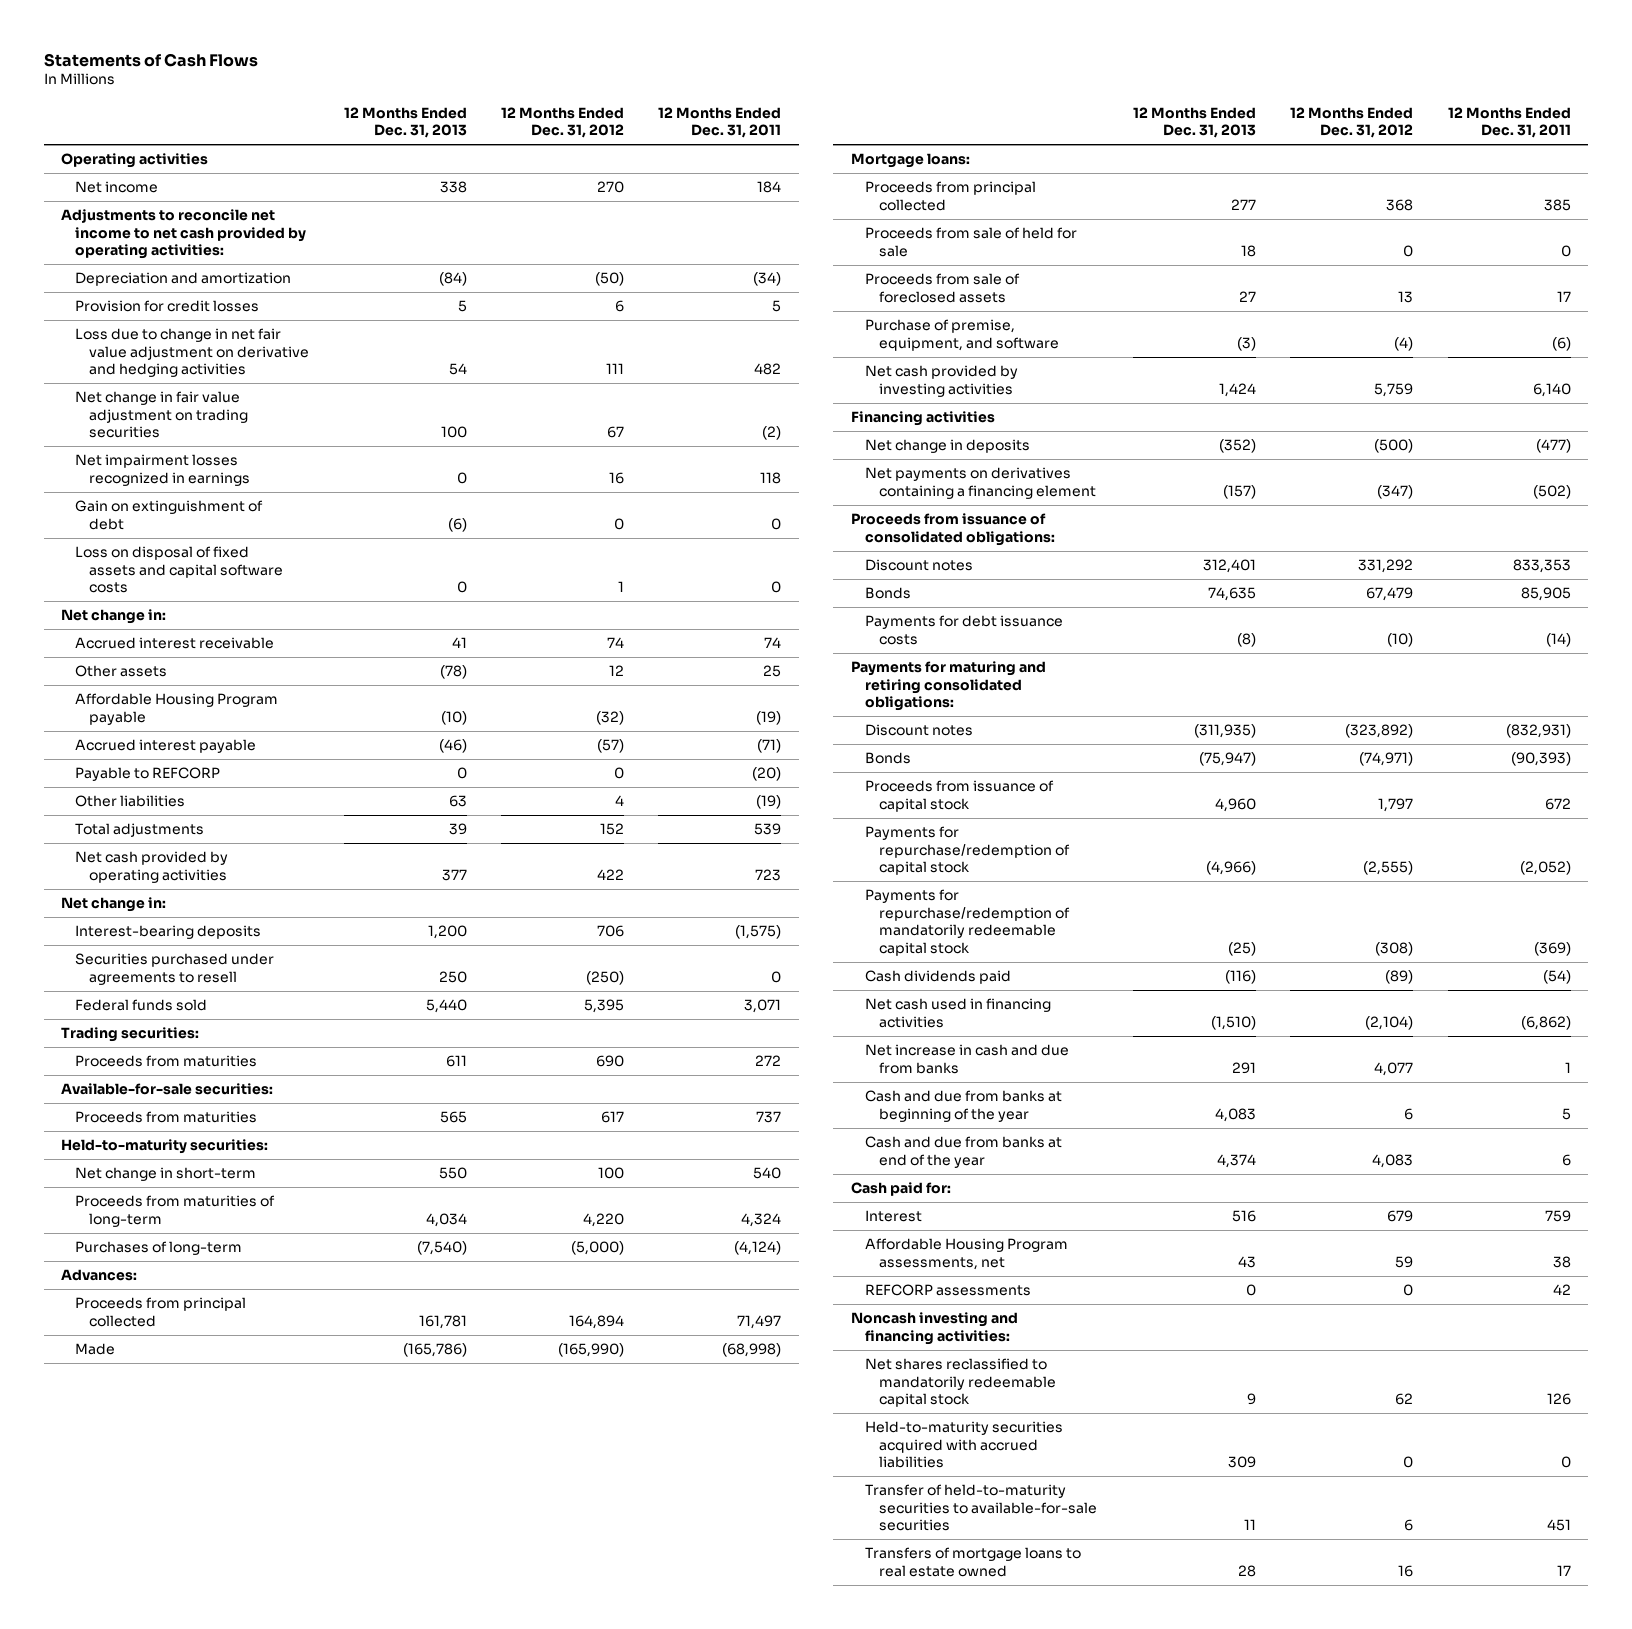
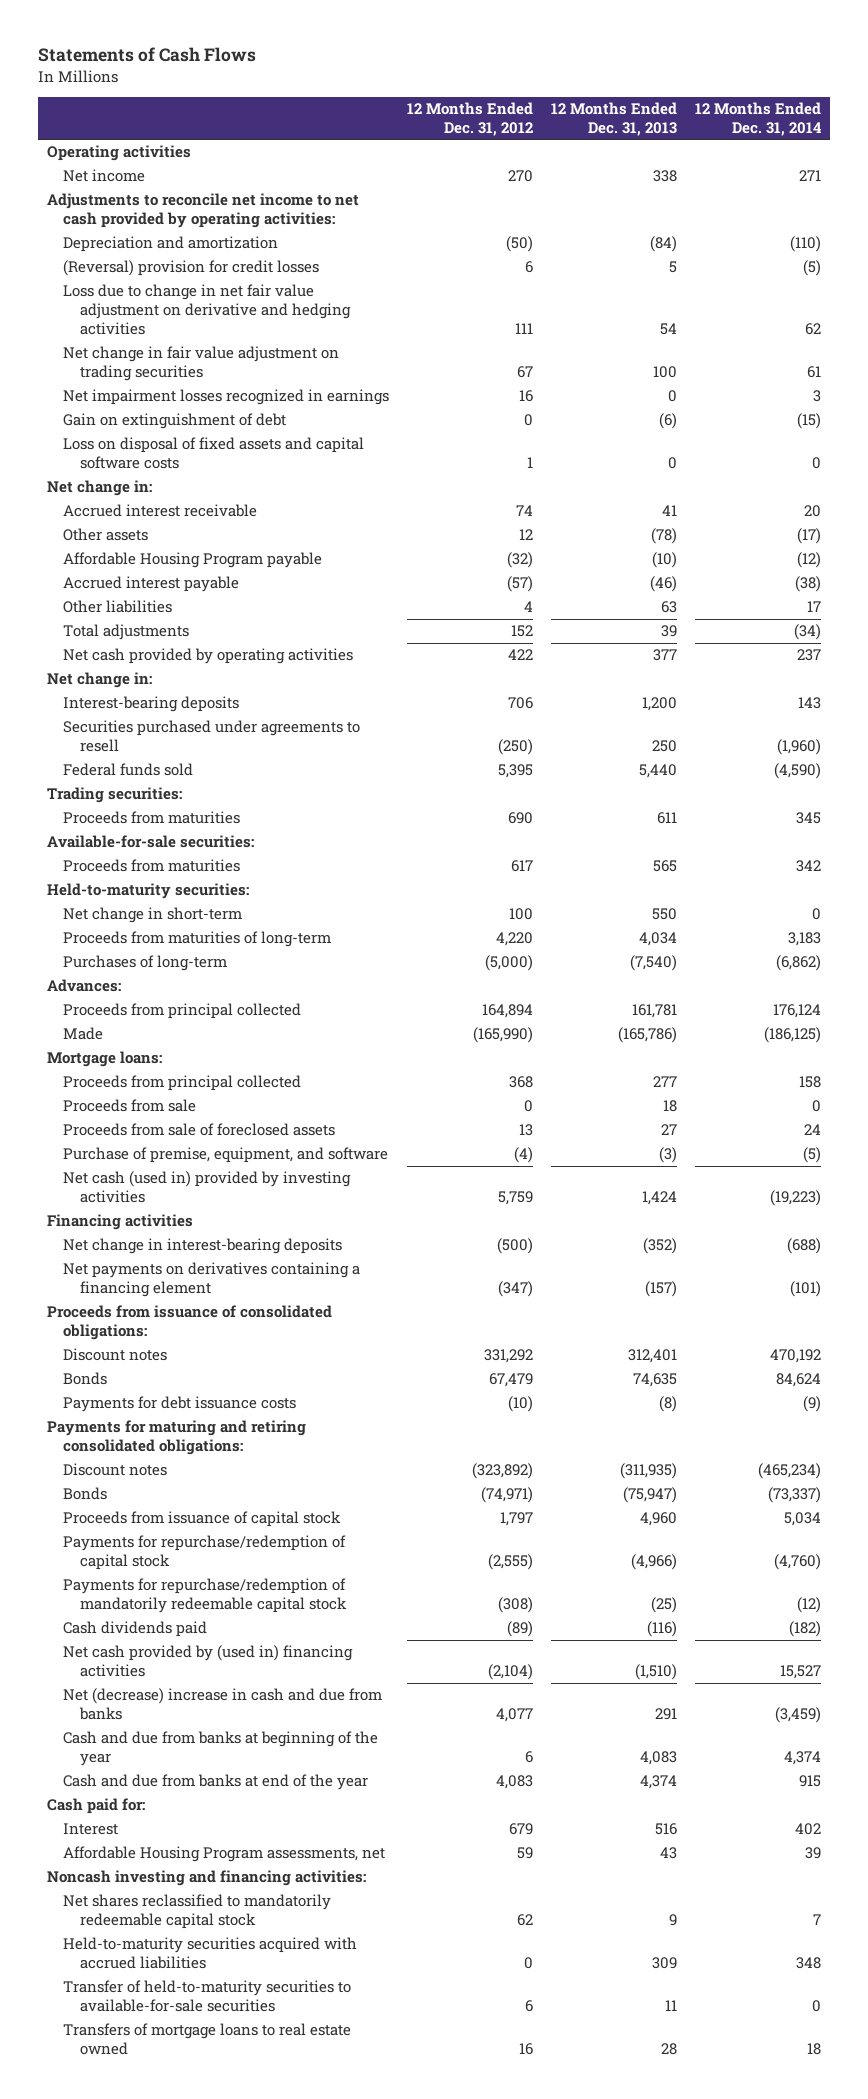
- | 12 Months Ended Dec. 31, 2013 | 12 Months Ended Dec. 31, 2012 | 12 Months Ended Dec. 31, 2011
+ | 12 Months Ended Dec. 31, 2012 | 12 Months Ended Dec. 31, 2013 | 12 Months Ended Dec. 31, 2014
- Provision for credit losses | 5 | 6 | 5
+ (Reversal) provision for credit losses | 6 | 5 | (5)
- Payable to REFCORP | 0 | 0 | (20)
- Proceeds from sale of held for sale | 18 | 0 | 0
+ Proceeds from sale | 0 | 18 | 0
- Net cash provided by investing activities | 1,424 | 5,759 | 6,140
+ Net cash (used in) provided by investing activities | 5,759 | 1,424 | (19,223)
- Net change in deposits | (352) | (500) | (477)
+ Net change in interest-bearing deposits | (500) | (352) | (688)
- Net cash used in financing activities | (1,510) | (2,104) | (6,862)
- Net increase in cash and due from banks | 291 | 4,077 | 1
+ Net cash provided by (used in) financing activities | (2,104) | (1,510) | 15,527
+ Net (decrease) increase in cash and due from banks | 4,077 | 291 | (3,459)
- REFCORP assessments | 0 | 0 | 42

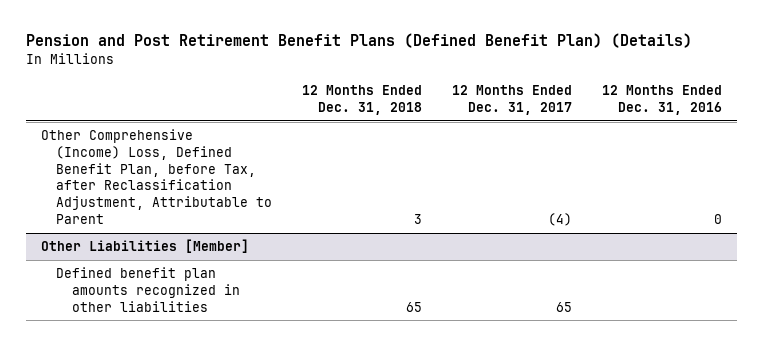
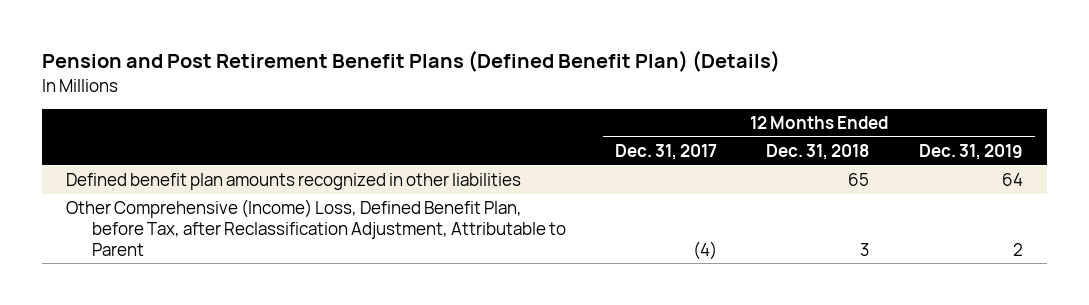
- | 12 Months Ended Dec. 31, 2018 | 12 Months Ended Dec. 31, 2017 | 12 Months Ended Dec. 31, 2016
+ | 12 Months Ended Dec. 31, 2017 | 12 Months Ended Dec. 31, 2018 | 12 Months Ended Dec. 31, 2019
+ Defined benefit plan amounts recognized in other liabilities | | 65 | 64
- Other Liabilities [Member]
- Defined benefit plan amounts recognized in other liabilities | 65 | 65 |

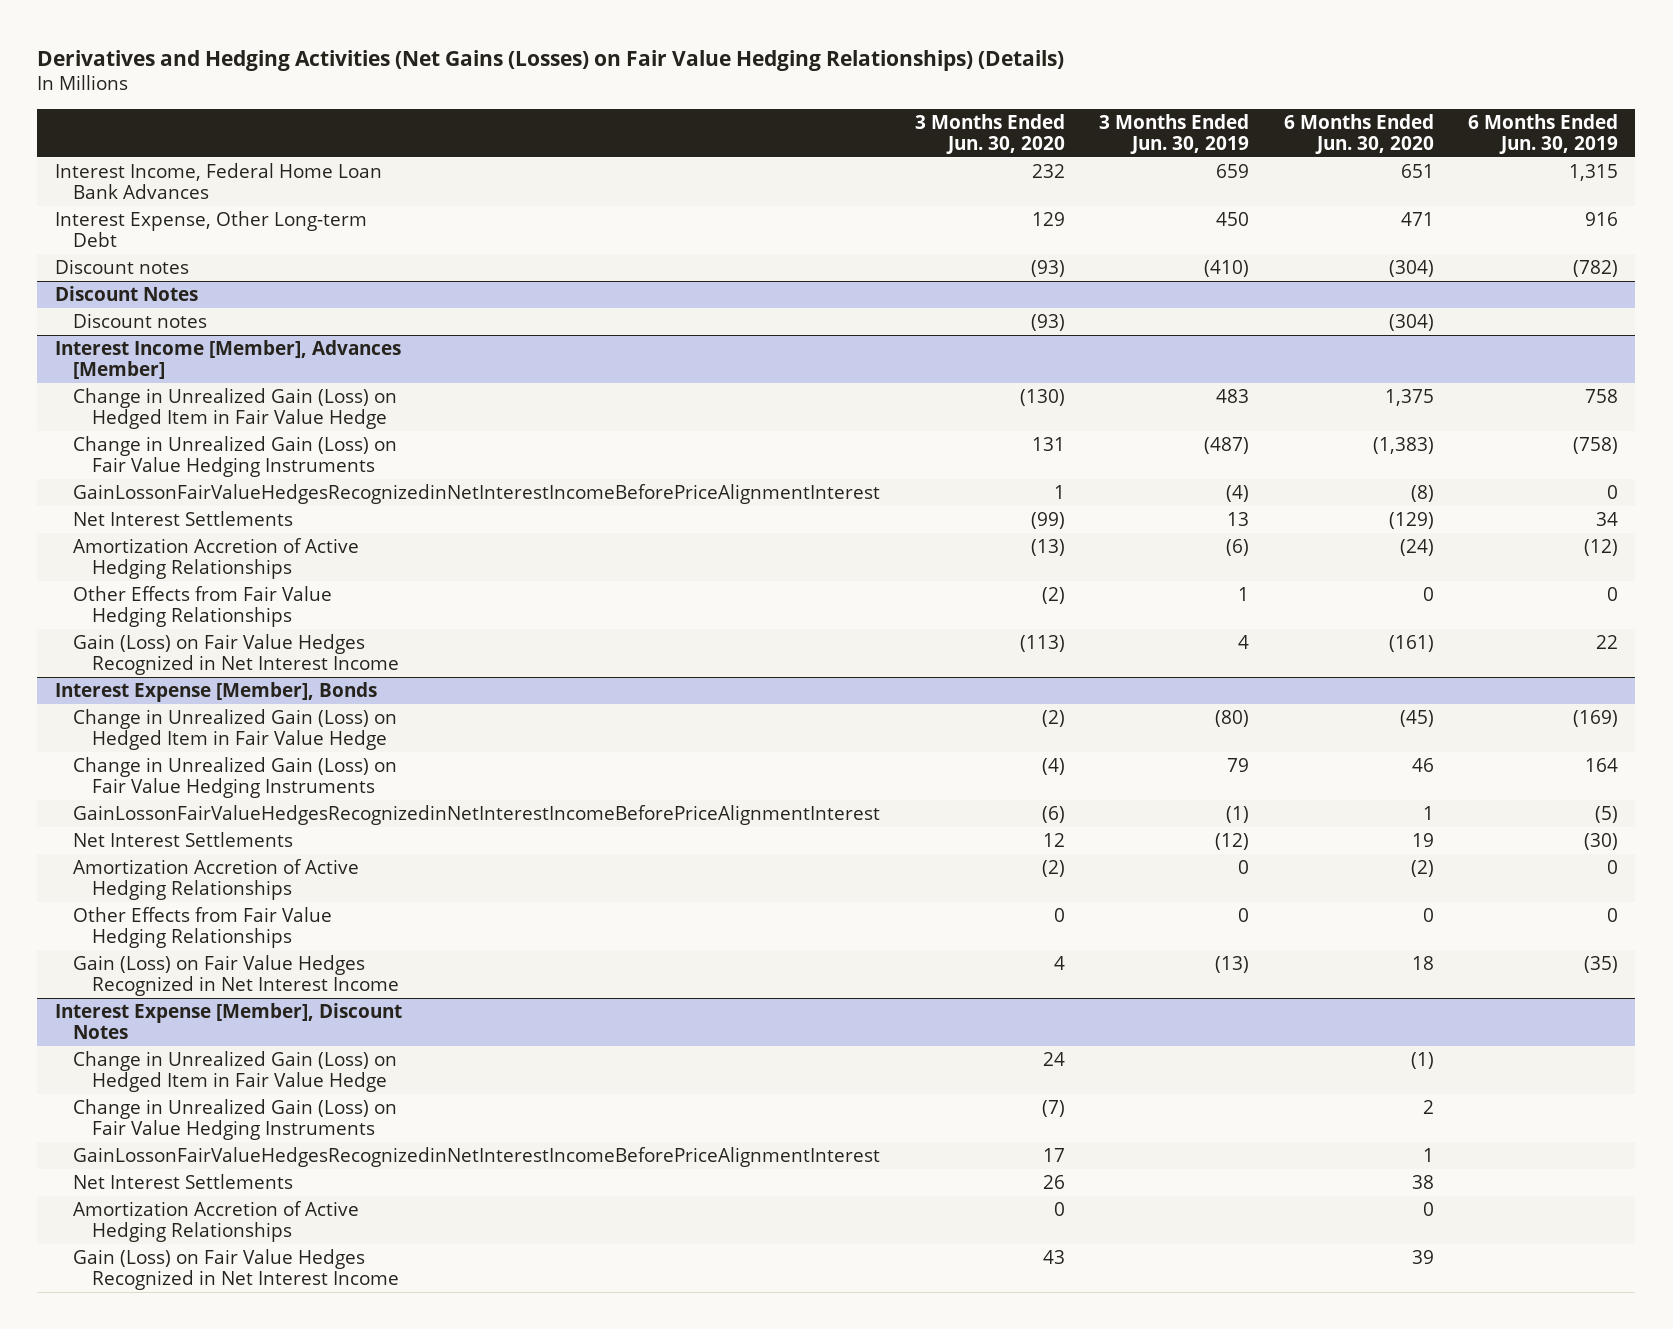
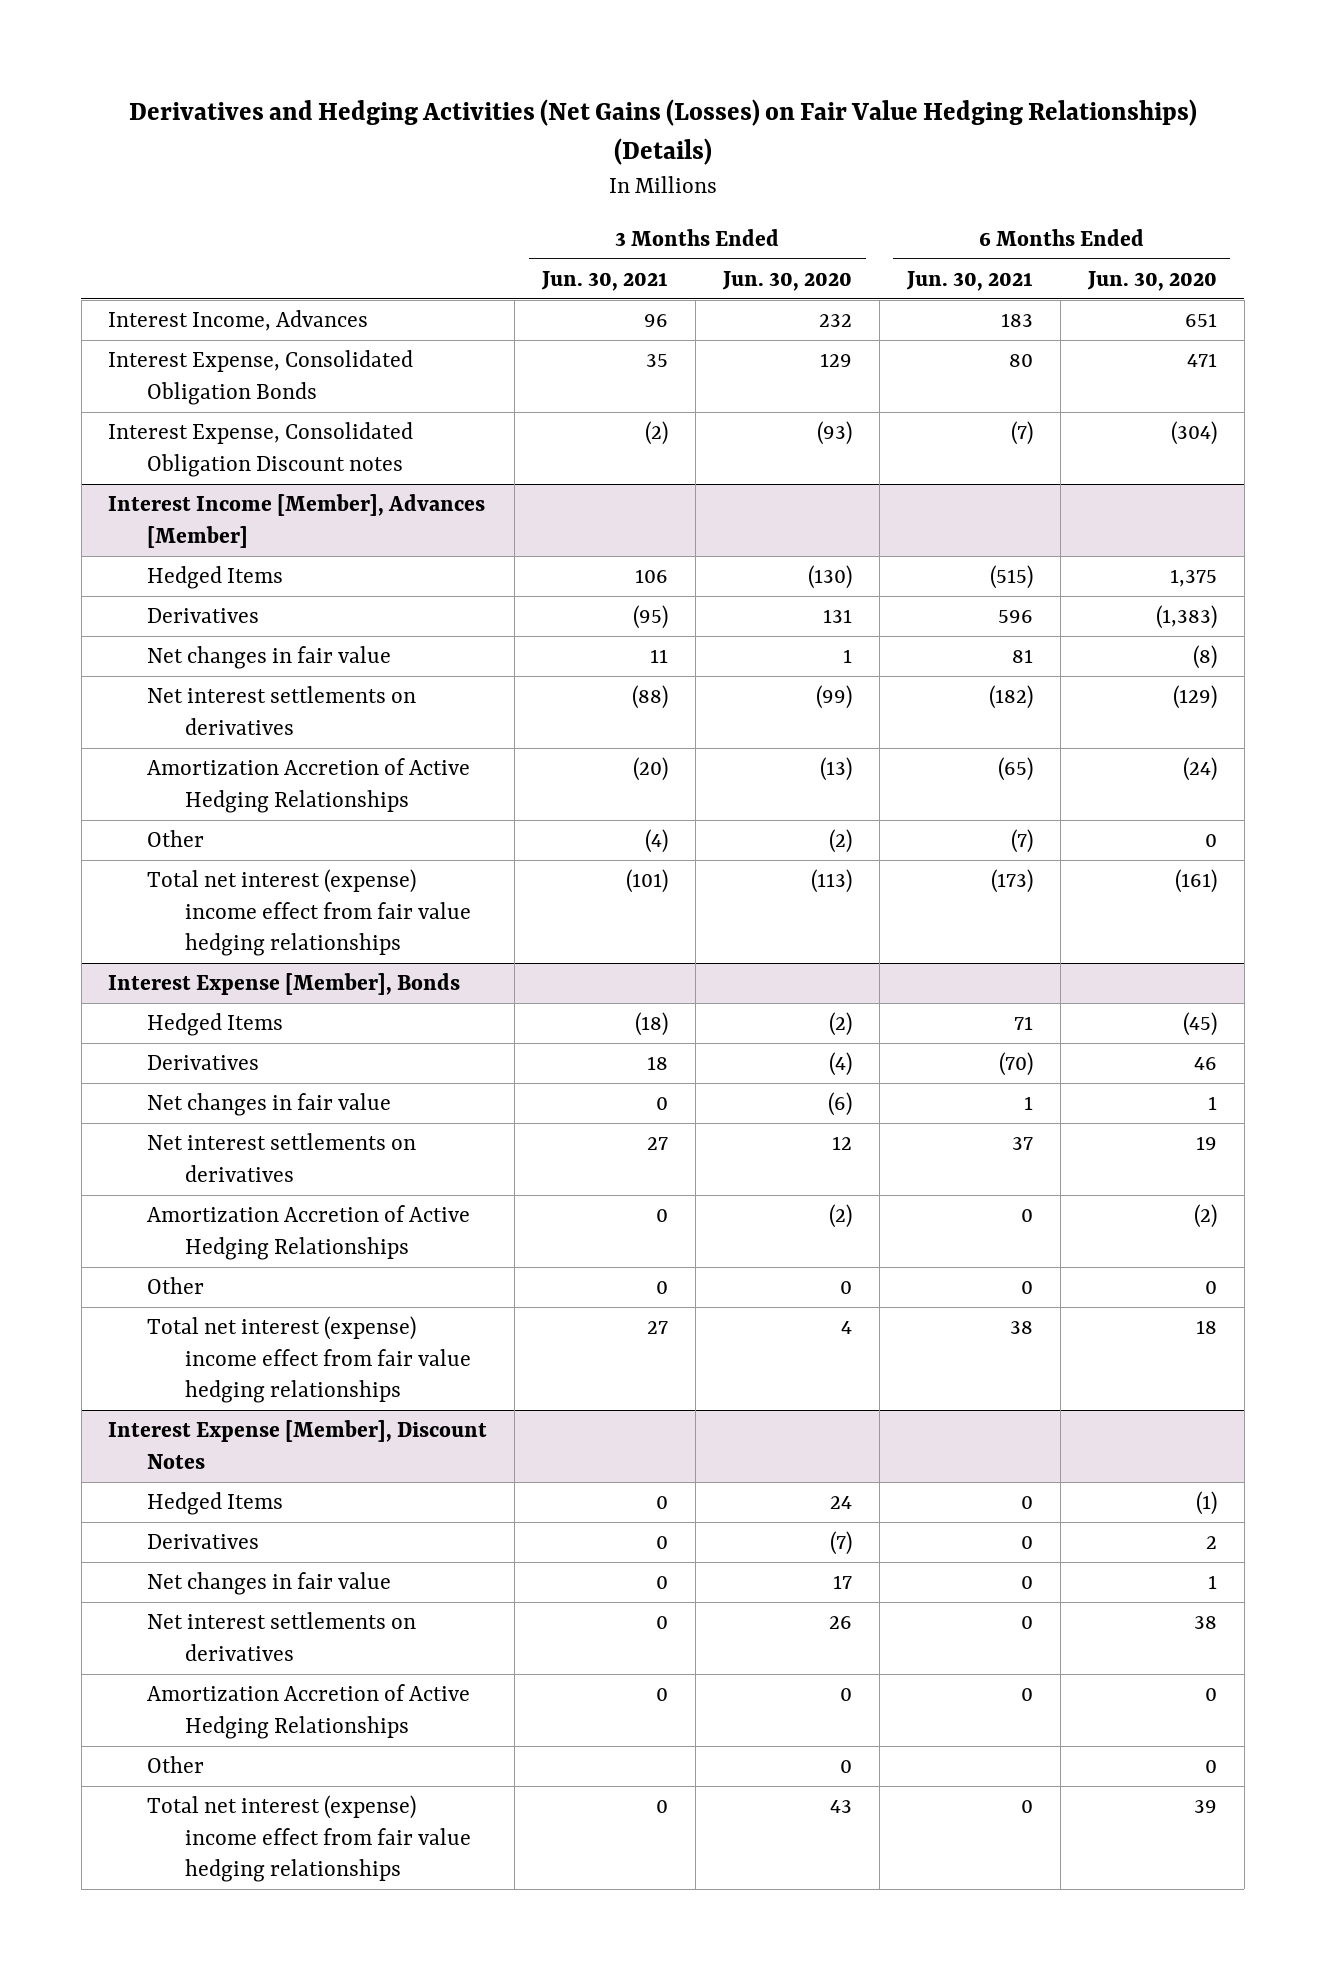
- | 3 Months Ended Jun. 30, 2020 | 3 Months Ended Jun. 30, 2019 | 6 Months Ended Jun. 30, 2020 | 6 Months Ended Jun. 30, 2019
+ | 3 Months Ended Jun. 30, 2021 | 3 Months Ended Jun. 30, 2020 | 6 Months Ended Jun. 30, 2021 | 6 Months Ended Jun. 30, 2020
- Interest Income, Federal Home Loan Bank Advances | 232 | 659 | 651 | 1,315
- Interest Expense, Other Long-term Debt | 129 | 450 | 471 | 916
- Discount notes | (93) | (410) | (304) | (782)
- Discount Notes
- Discount notes | (93) | | (304) |
+ Interest Income, Advances | 96 | 232 | 183 | 651
+ Interest Expense, Consolidated Obligation Bonds | 35 | 129 | 80 | 471
+ Interest Expense, Consolidated Obligation Discount notes | (2) | (93) | (7) | (304)
@ Interest Income [Member], Advances [Member]
- Change in Unrealized Gain (Loss) on Hedged Item in Fair Value Hedge | (130) | 483 | 1,375 | 758
- Change in Unrealized Gain (Loss) on Fair Value Hedging Instruments | 131 | (487) | (1,383) | (758)
- GainLossonFairValueHedgesRecognizedinNetInterestIncomeBeforePriceAlignmentInterest | 1 | (4) | (8) | 0
- Net Interest Settlements | (99) | 13 | (129) | 34
+ Hedged Items | 106 | (130) | (515) | 1,375
+ Derivatives | (95) | 131 | 596 | (1,383)
+ Net changes in fair value | 11 | 1 | 81 | (8)
+ Net interest settlements on derivatives | (88) | (99) | (182) | (129)
- Other Effects from Fair Value Hedging Relationships | (2) | 1 | 0 | 0
- Gain (Loss) on Fair Value Hedges Recognized in Net Interest Income | (113) | 4 | (161) | 22
+ Other | (4) | (2) | (7) | 0
+ Total net interest (expense) income effect from fair value hedging relationships | (101) | (113) | (173) | (161)
@ Interest Expense [Member], Bonds
- Change in Unrealized Gain (Loss) on Hedged Item in Fair Value Hedge | (2) | (80) | (45) | (169)
- Change in Unrealized Gain (Loss) on Fair Value Hedging Instruments | (4) | 79 | 46 | 164
- GainLossonFairValueHedgesRecognizedinNetInterestIncomeBeforePriceAlignmentInterest | (6) | (1) | 1 | (5)
- Net Interest Settlements | 12 | (12) | 19 | (30)
+ Hedged Items | (18) | (2) | 71 | (45)
+ Derivatives | 18 | (4) | (70) | 46
+ Net changes in fair value | 0 | (6) | 1 | 1
+ Net interest settlements on derivatives | 27 | 12 | 37 | 19
- Other Effects from Fair Value Hedging Relationships | 0 | 0 | 0 | 0
- Gain (Loss) on Fair Value Hedges Recognized in Net Interest Income | 4 | (13) | 18 | (35)
+ Other | 0 | 0 | 0 | 0
+ Total net interest (expense) income effect from fair value hedging relationships | 27 | 4 | 38 | 18
@ Interest Expense [Member], Discount Notes
- Change in Unrealized Gain (Loss) on Hedged Item in Fair Value Hedge | 24 | | (1) |
- Change in Unrealized Gain (Loss) on Fair Value Hedging Instruments | (7) | | 2 |
- GainLossonFairValueHedgesRecognizedinNetInterestIncomeBeforePriceAlignmentInterest | 17 | | 1 |
- Net Interest Settlements | 26 | | 38 |
+ Hedged Items | 0 | 24 | 0 | (1)
+ Derivatives | 0 | (7) | 0 | 2
+ Net changes in fair value | 0 | 17 | 0 | 1
+ Net interest settlements on derivatives | 0 | 26 | 0 | 38
- Gain (Loss) on Fair Value Hedges Recognized in Net Interest Income | 43 | | 39 |
+ Other | | 0 | | 0
+ Total net interest (expense) income effect from fair value hedging relationships | 0 | 43 | 0 | 39

